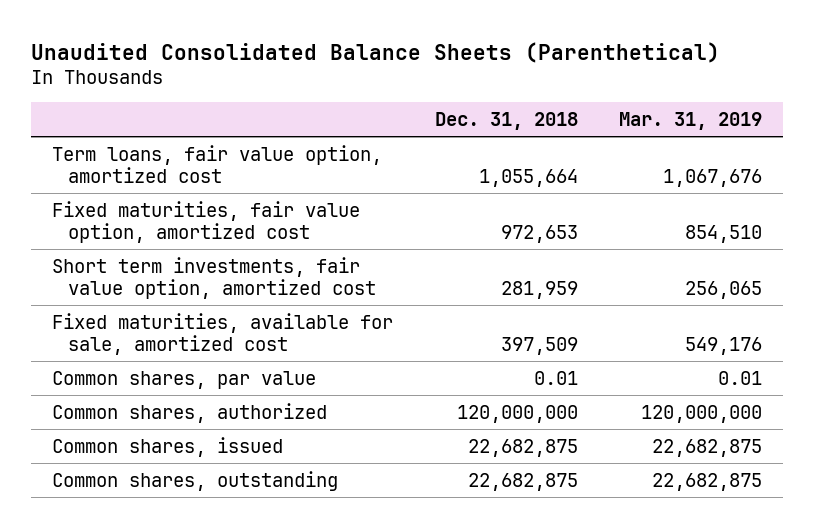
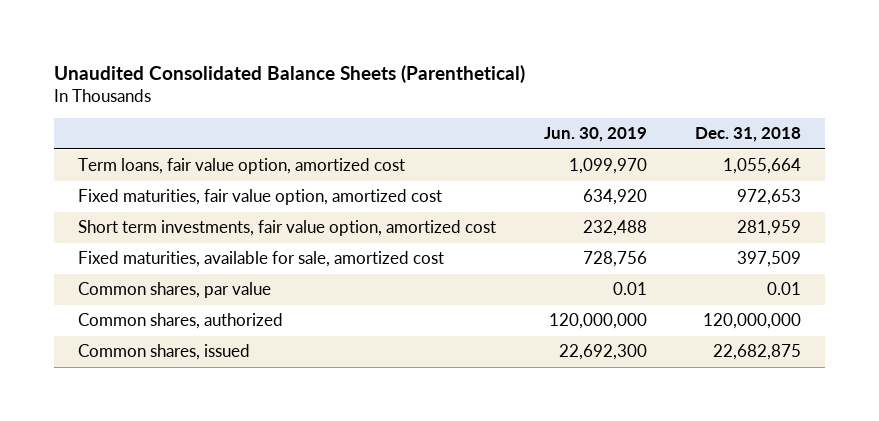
- | Dec. 31, 2018 | Mar. 31, 2019
+ | Jun. 30, 2019 | Dec. 31, 2018
- Common shares, outstanding | 22,682,875 | 22,682,875

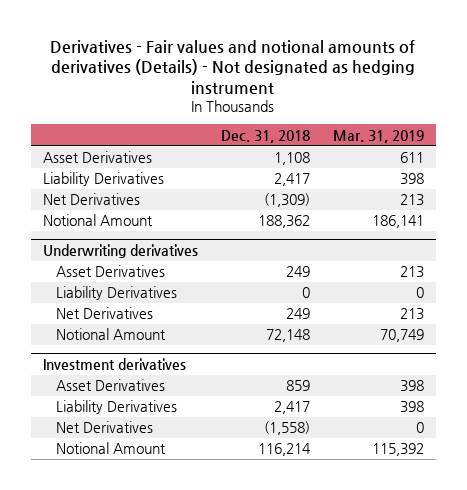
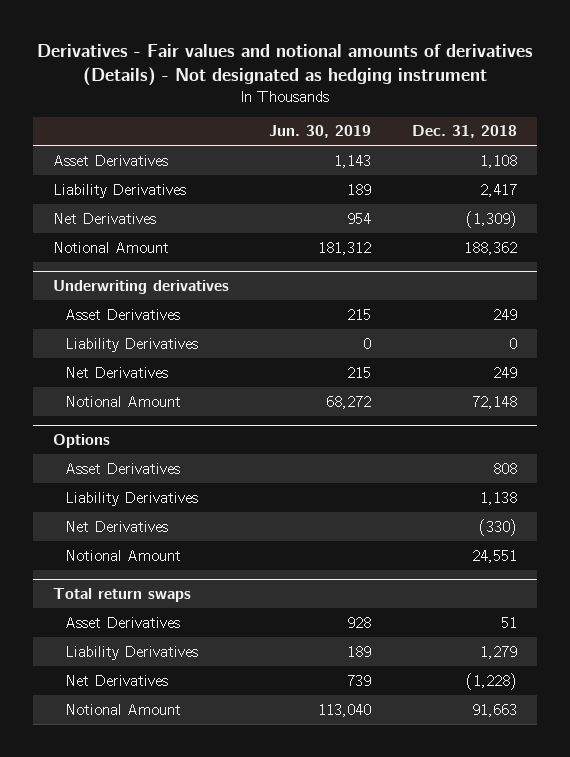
- | Dec. 31, 2018 | Mar. 31, 2019
+ | Jun. 30, 2019 | Dec. 31, 2018
- Investment derivatives
- Asset Derivatives | 859 | 398
- Liability Derivatives | 2,417 | 398
- Net Derivatives | (1,558) | 0
- Notional Amount | 116,214 | 115,392
+ Options
+ Asset Derivatives | | 808
+ Liability Derivatives | | 1,138
+ Net Derivatives | | (330)
+ Notional Amount | | 24,551
+ Total return swaps
+ Asset Derivatives | 928 | 51
+ Liability Derivatives | 189 | 1,279
+ Net Derivatives | 739 | (1,228)
+ Notional Amount | 113,040 | 91,663

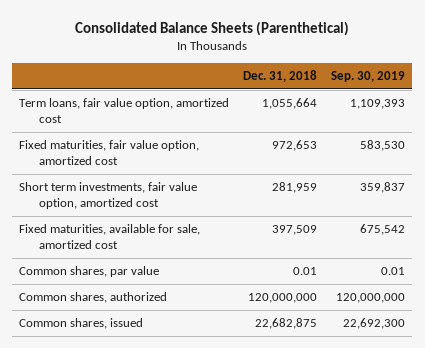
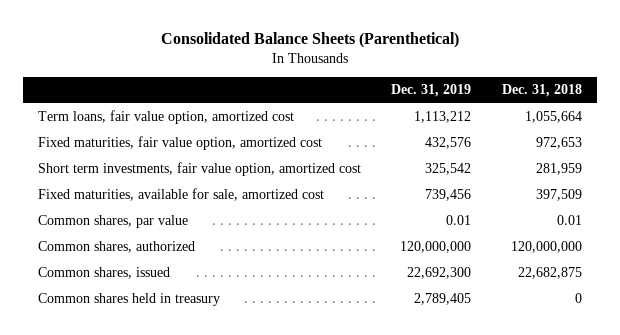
- | Dec. 31, 2018 | Sep. 30, 2019
+ | Dec. 31, 2019 | Dec. 31, 2018
+ Common shares held in treasury | 2,789,405 | 0

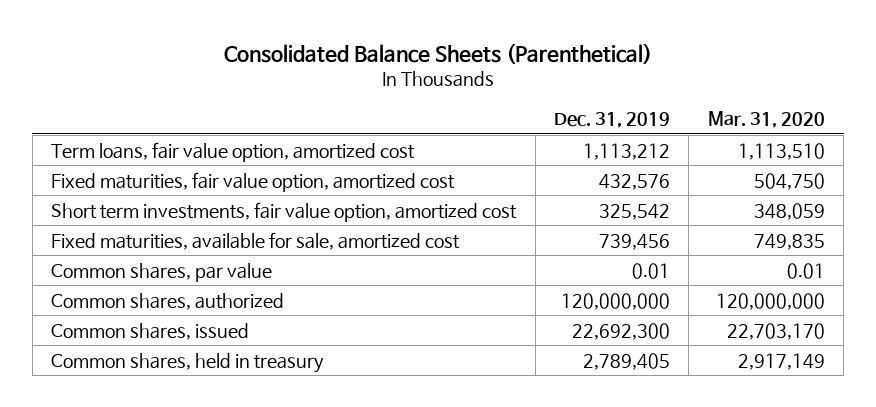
- | Dec. 31, 2019 | Dec. 31, 2018
+ | Dec. 31, 2019 | Mar. 31, 2020
- Common shares held in treasury | 2,789,405 | 0
+ Common shares, held in treasury | 2,789,405 | 2,917,149

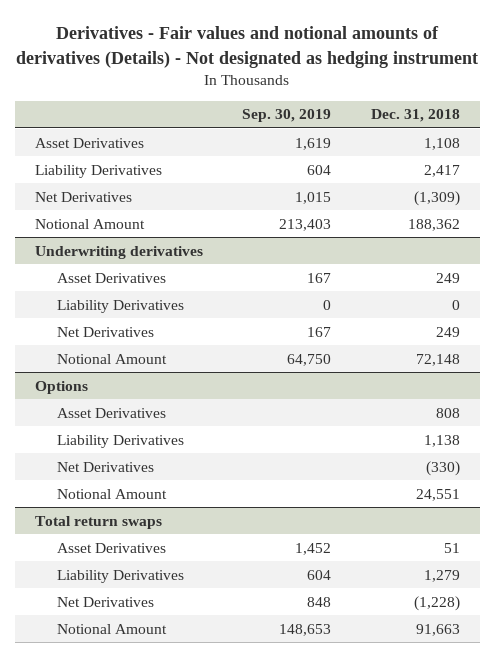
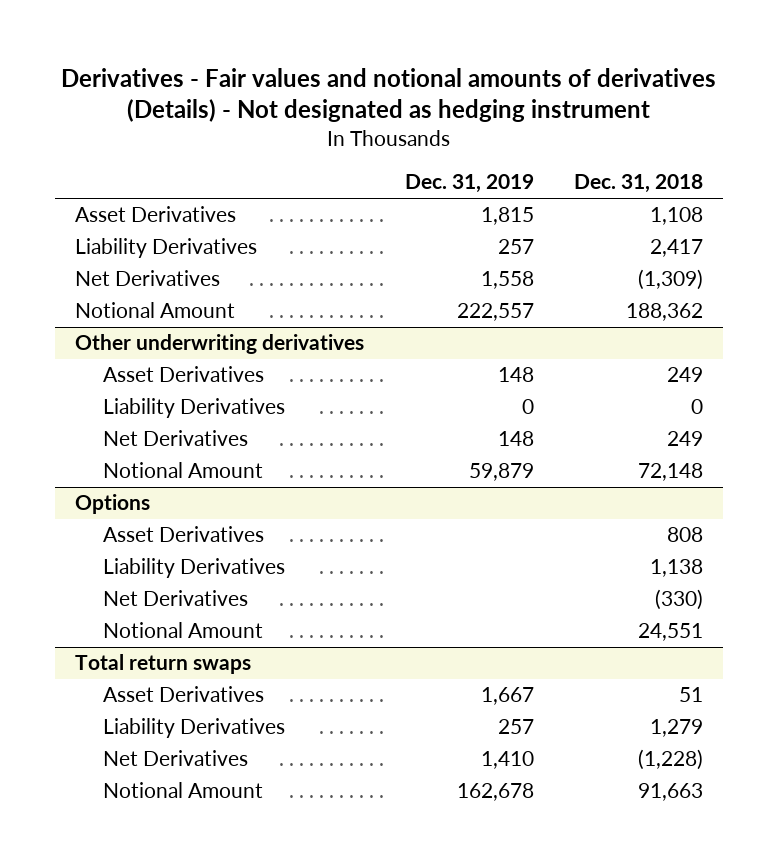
- | Sep. 30, 2019 | Dec. 31, 2018
+ | Dec. 31, 2019 | Dec. 31, 2018
- Underwriting derivatives
+ Other underwriting derivatives

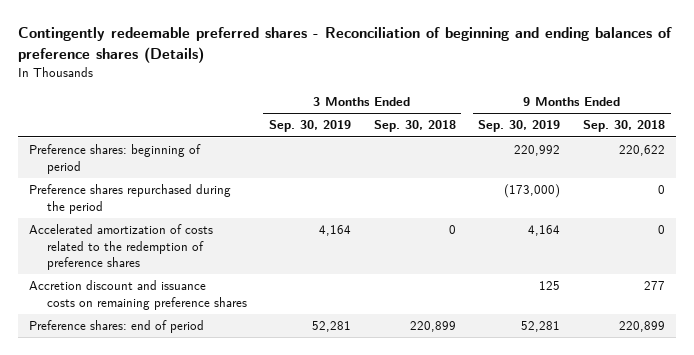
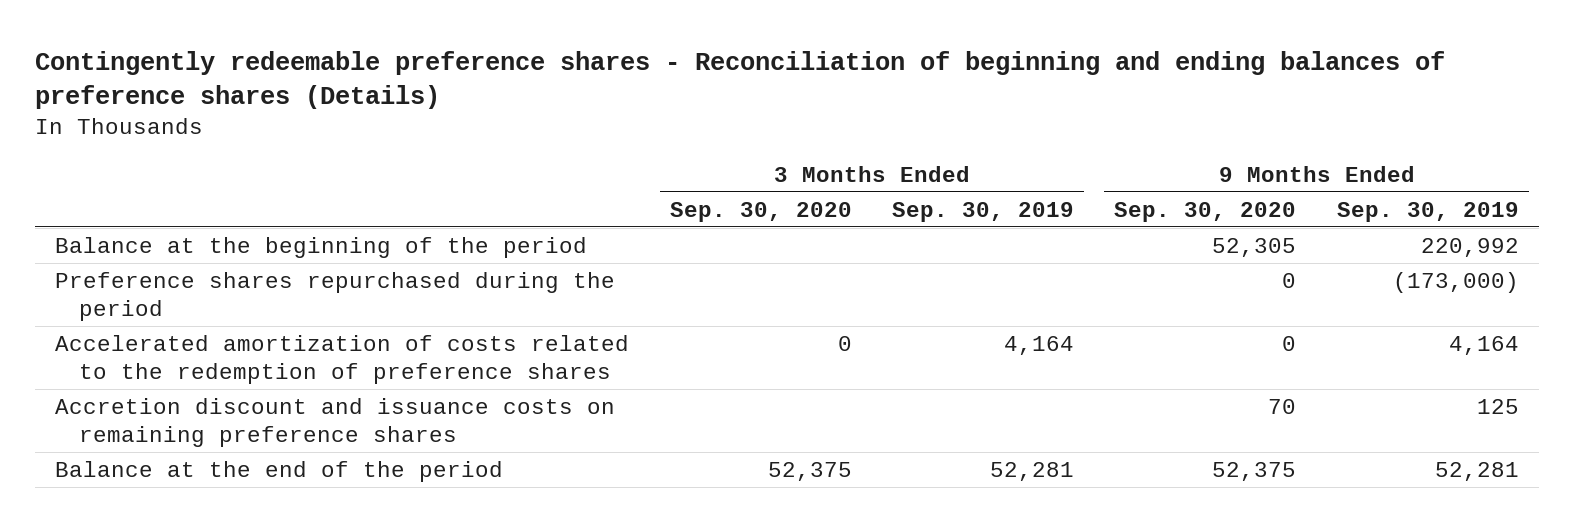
- Contingently redeemable preferred shares - Reconciliation of beginning and ending balances of preference shares (Details)
+ Contingently redeemable preference shares - Reconciliation of beginning and ending balances of preference shares (Details)
- | 3 Months Ended Sep. 30, 2019 | 3 Months Ended Sep. 30, 2018 | 9 Months Ended Sep. 30, 2019 | 9 Months Ended Sep. 30, 2018
+ | 3 Months Ended Sep. 30, 2020 | 3 Months Ended Sep. 30, 2019 | 9 Months Ended Sep. 30, 2020 | 9 Months Ended Sep. 30, 2019
- Preference shares: beginning of period | | | 220,992 | 220,622
+ Balance at the beginning of the period | | | 52,305 | 220,992
- Preference shares: end of period | 52,281 | 220,899 | 52,281 | 220,899
+ Balance at the end of the period | 52,375 | 52,281 | 52,375 | 52,281

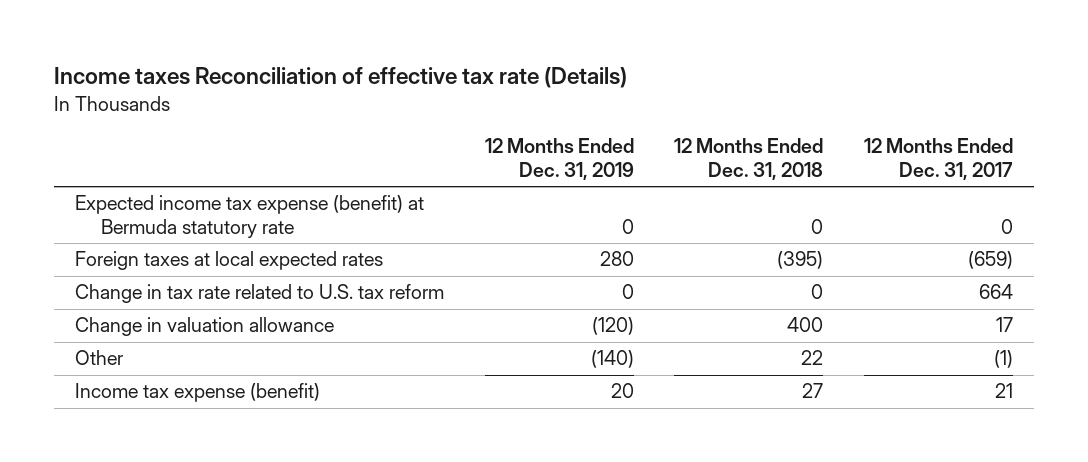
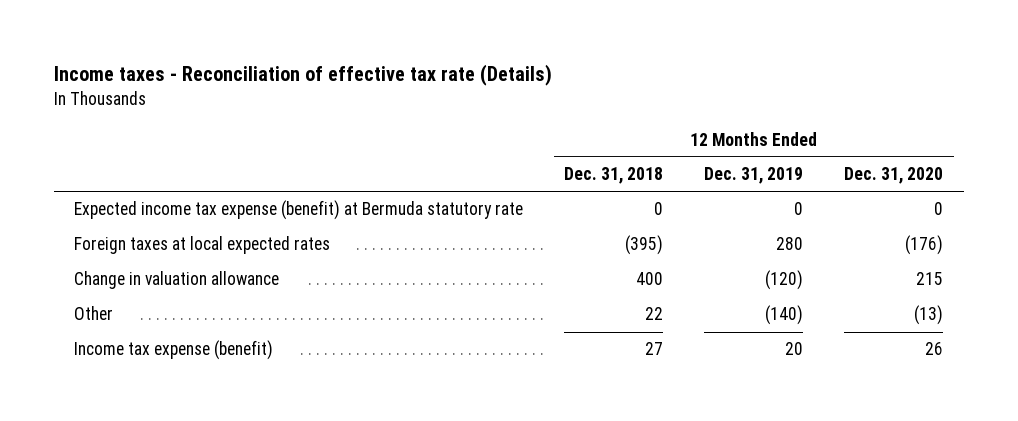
- Income taxes Reconciliation of effective tax rate (Details)
+ Income taxes - Reconciliation of effective tax rate (Details)
- | 12 Months Ended Dec. 31, 2019 | 12 Months Ended Dec. 31, 2018 | 12 Months Ended Dec. 31, 2017
+ | 12 Months Ended Dec. 31, 2018 | 12 Months Ended Dec. 31, 2019 | 12 Months Ended Dec. 31, 2020
- Change in tax rate related to U.S. tax reform | 0 | 0 | 664

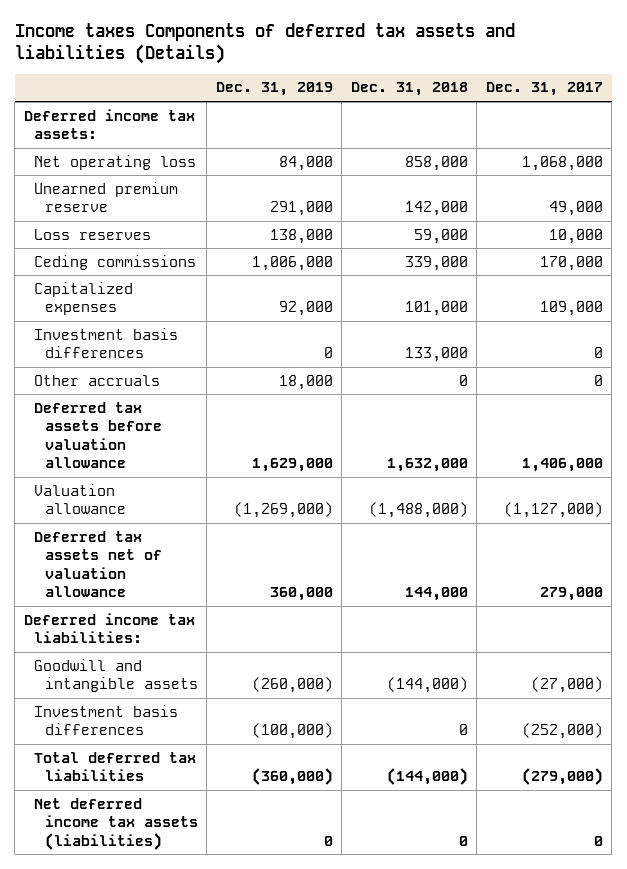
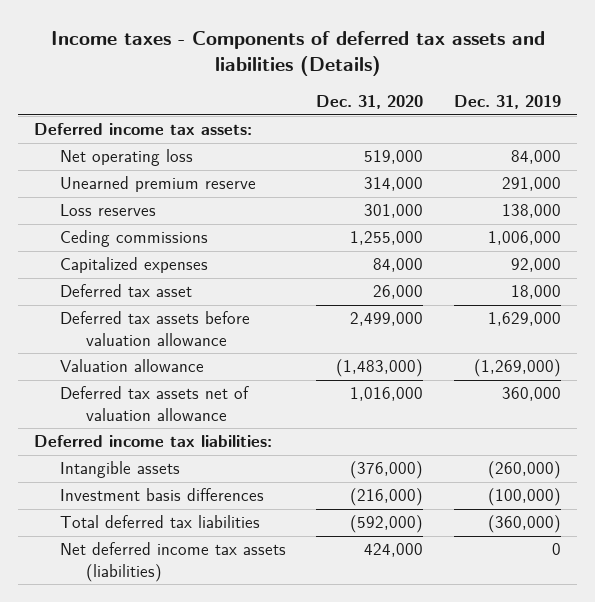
- Income taxes Components of deferred tax assets and liabilities (Details)
+ Income taxes - Components of deferred tax assets and liabilities (Details)
- | Dec. 31, 2019 | Dec. 31, 2018 | Dec. 31, 2017
+ | Dec. 31, 2020 | Dec. 31, 2019
- Investment basis differences | 0 | 133,000 | 0
- Other accruals | 18,000 | 0 | 0
+ Deferred tax asset | 26,000 | 18,000
- Goodwill and intangible assets | (260,000) | (144,000) | (27,000)
+ Intangible assets | (376,000) | (260,000)

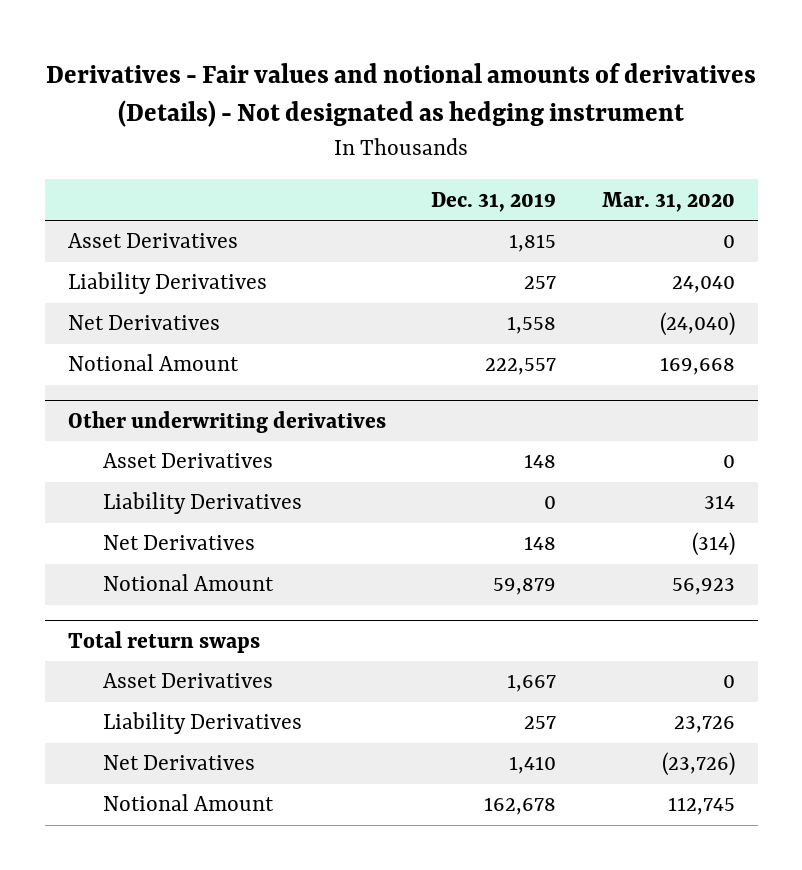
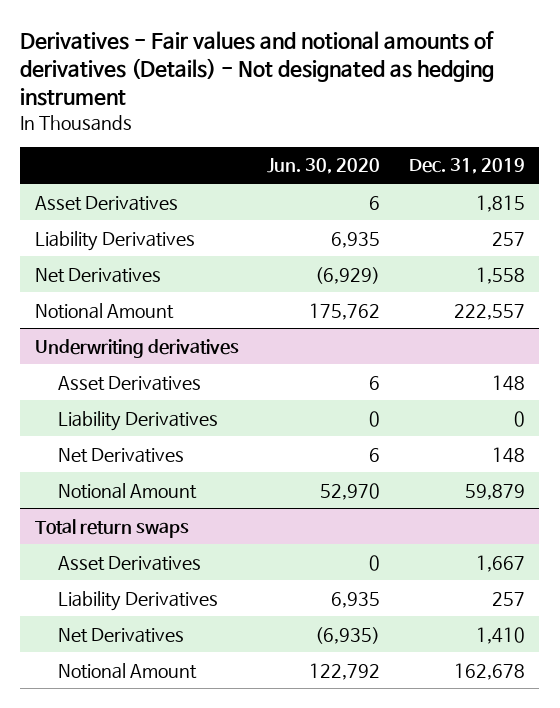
- | Dec. 31, 2019 | Mar. 31, 2020
+ | Jun. 30, 2020 | Dec. 31, 2019
- Other underwriting derivatives
+ Underwriting derivatives

